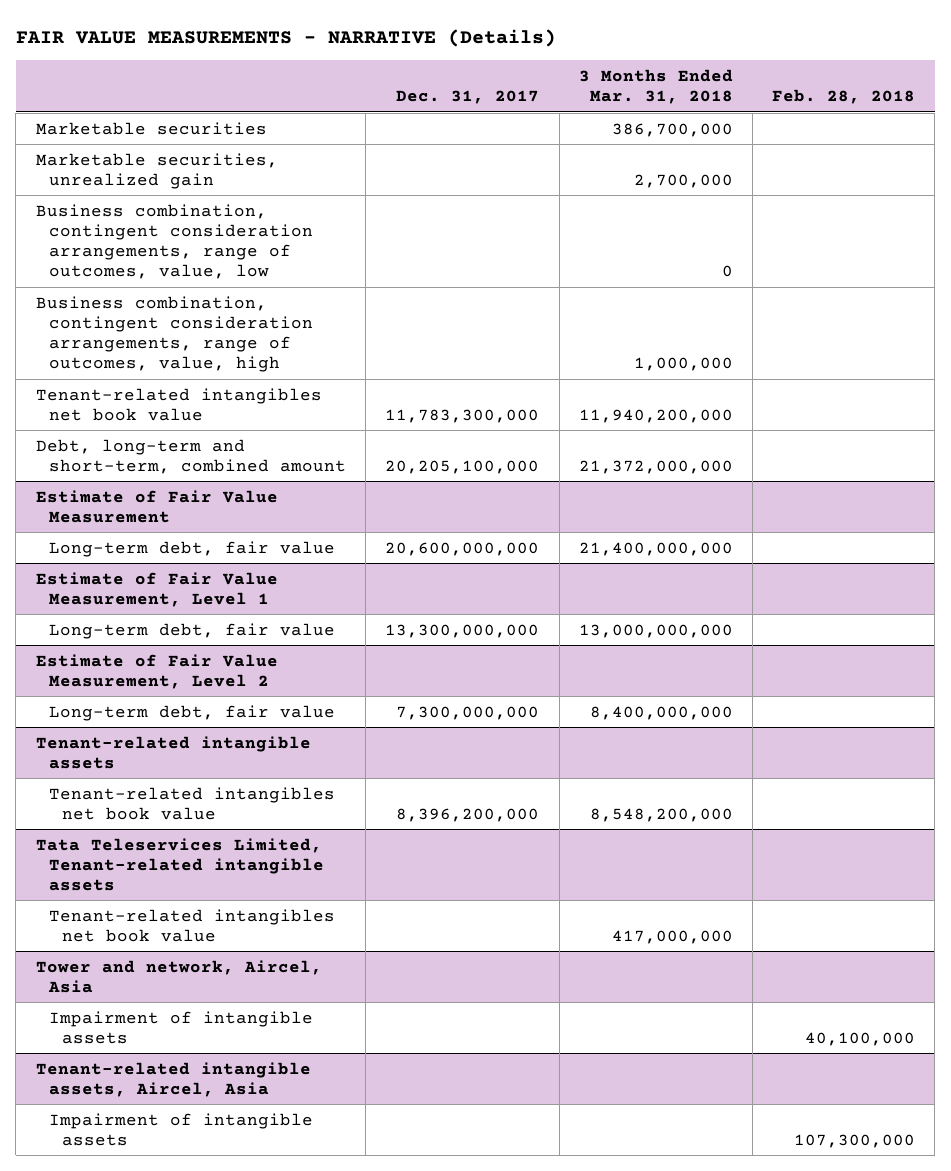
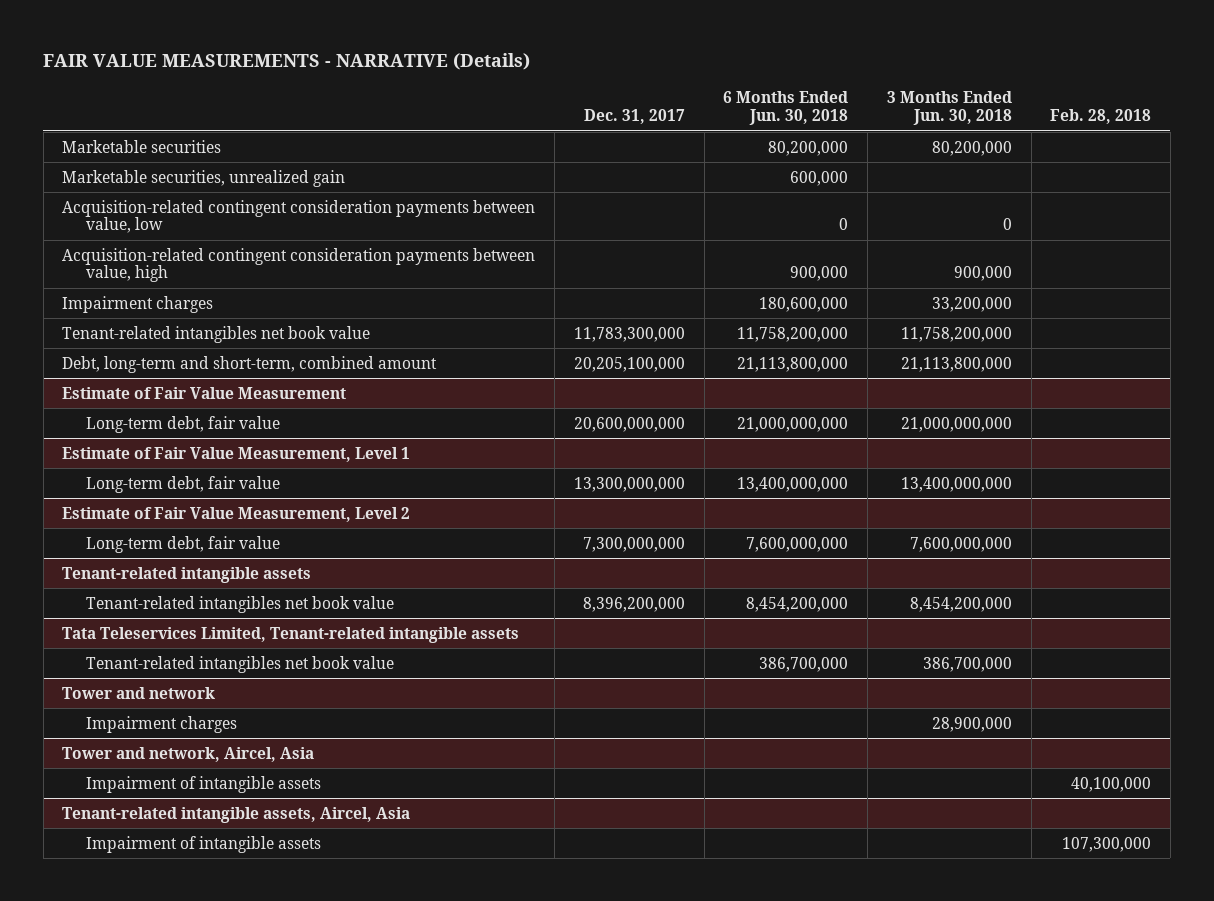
- | Dec. 31, 2017 | 3 Months Ended Mar. 31, 2018 | Feb. 28, 2018
+ | Dec. 31, 2017 | 6 Months Ended Jun. 30, 2018 | 3 Months Ended Jun. 30, 2018 | Feb. 28, 2018
- Business combination, contingent consideration arrangements, range of outcomes, value, low | | 0 |
- Business combination, contingent consideration arrangements, range of outcomes, value, high | | 1,000,000 |
+ Acquisition-related contingent consideration payments between value, low | | 0 | 0 |
+ Acquisition-related contingent consideration payments between value, high | | 900,000 | 900,000 |
+ Impairment charges | | 180,600,000 | 33,200,000 |
+ Tower and network
+ Impairment charges | | | 28,900,000 |

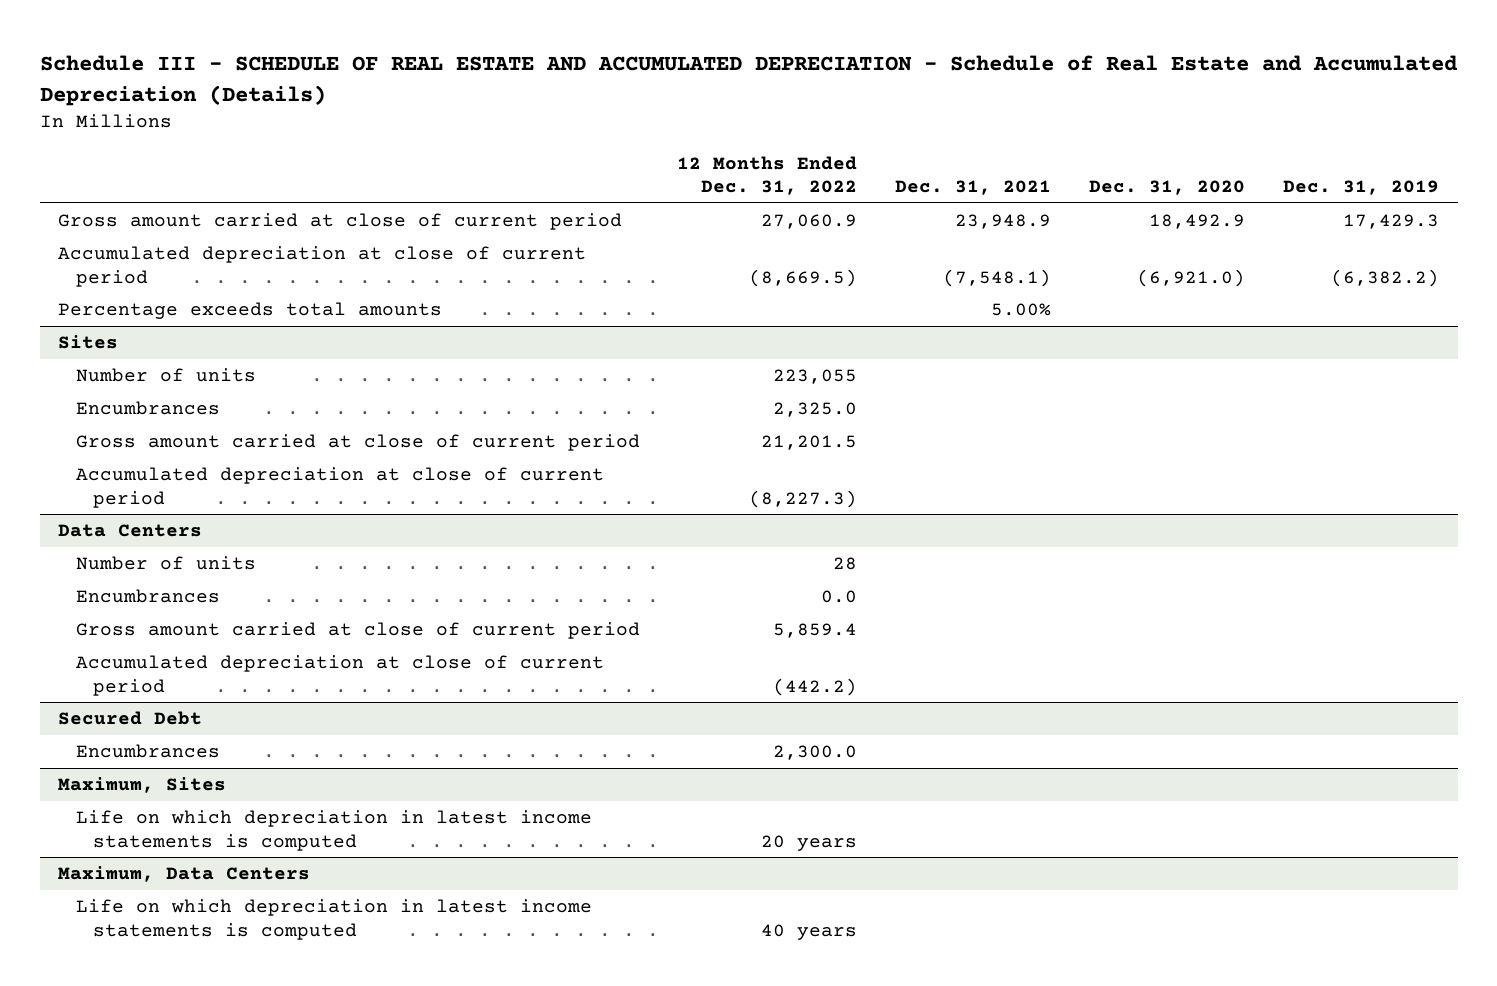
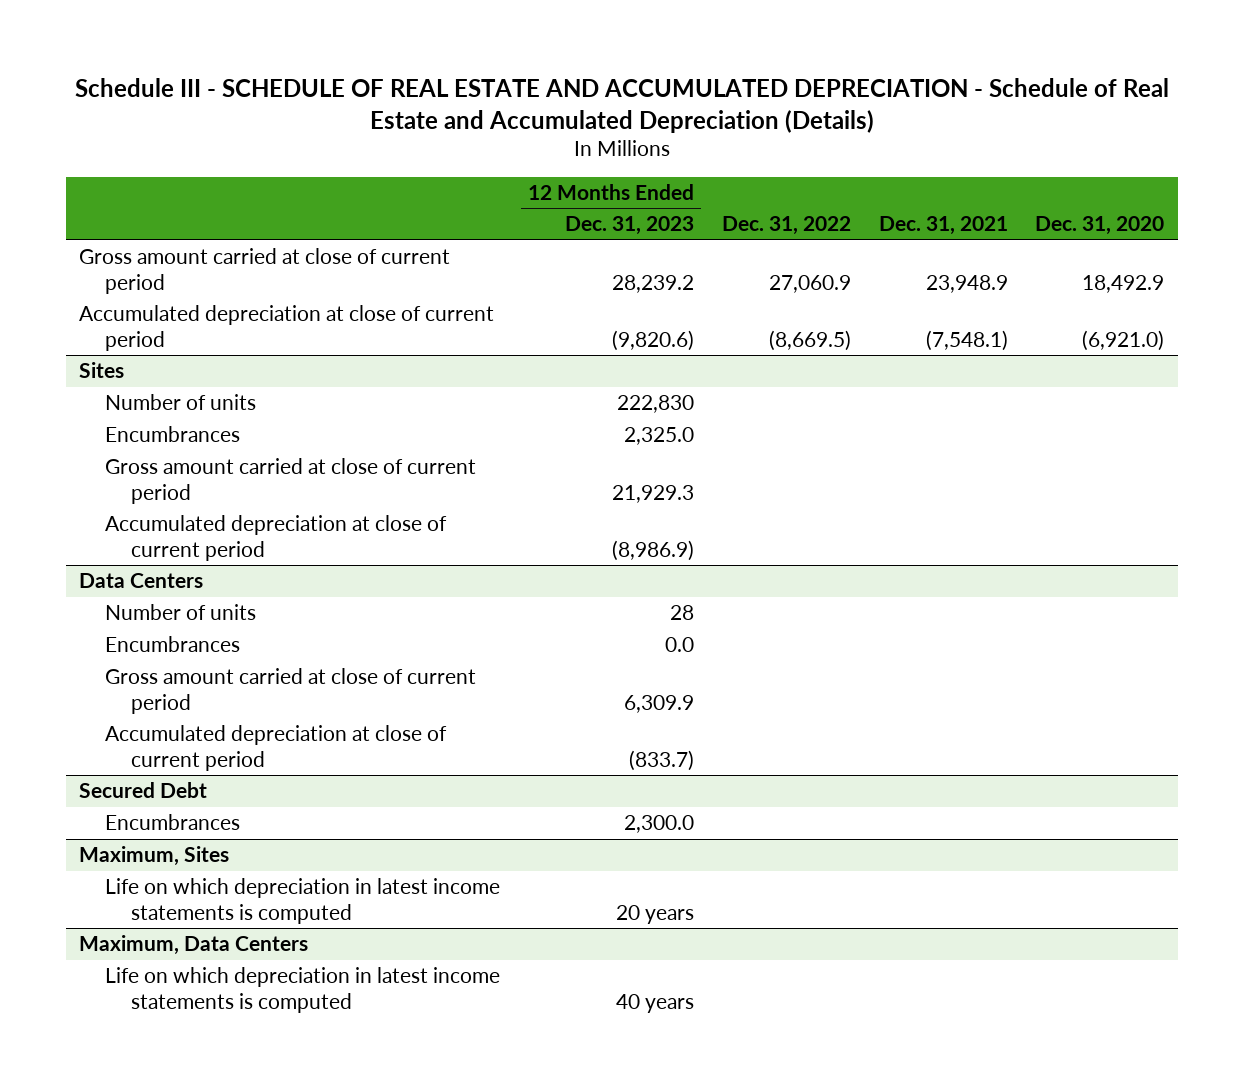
- | 12 Months Ended Dec. 31, 2022 | Dec. 31, 2021 | Dec. 31, 2020 | Dec. 31, 2019
+ | 12 Months Ended Dec. 31, 2023 | Dec. 31, 2022 | Dec. 31, 2021 | Dec. 31, 2020
- Percentage exceeds total amounts | | 5.00% | |

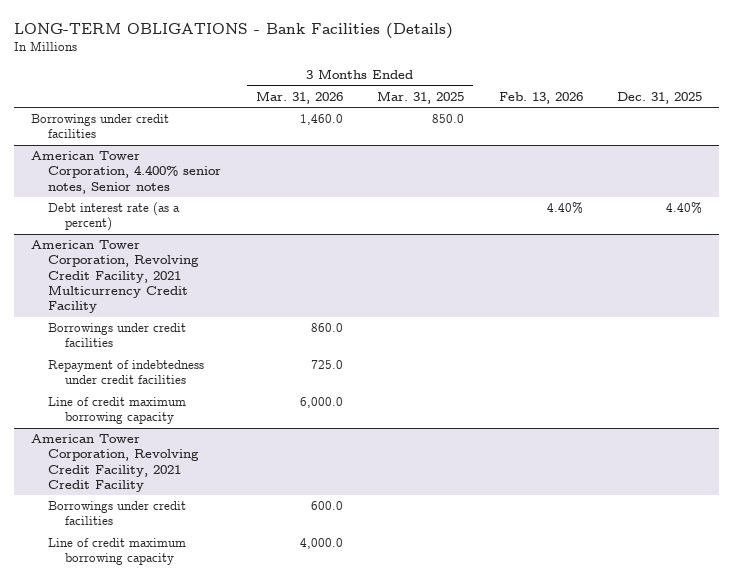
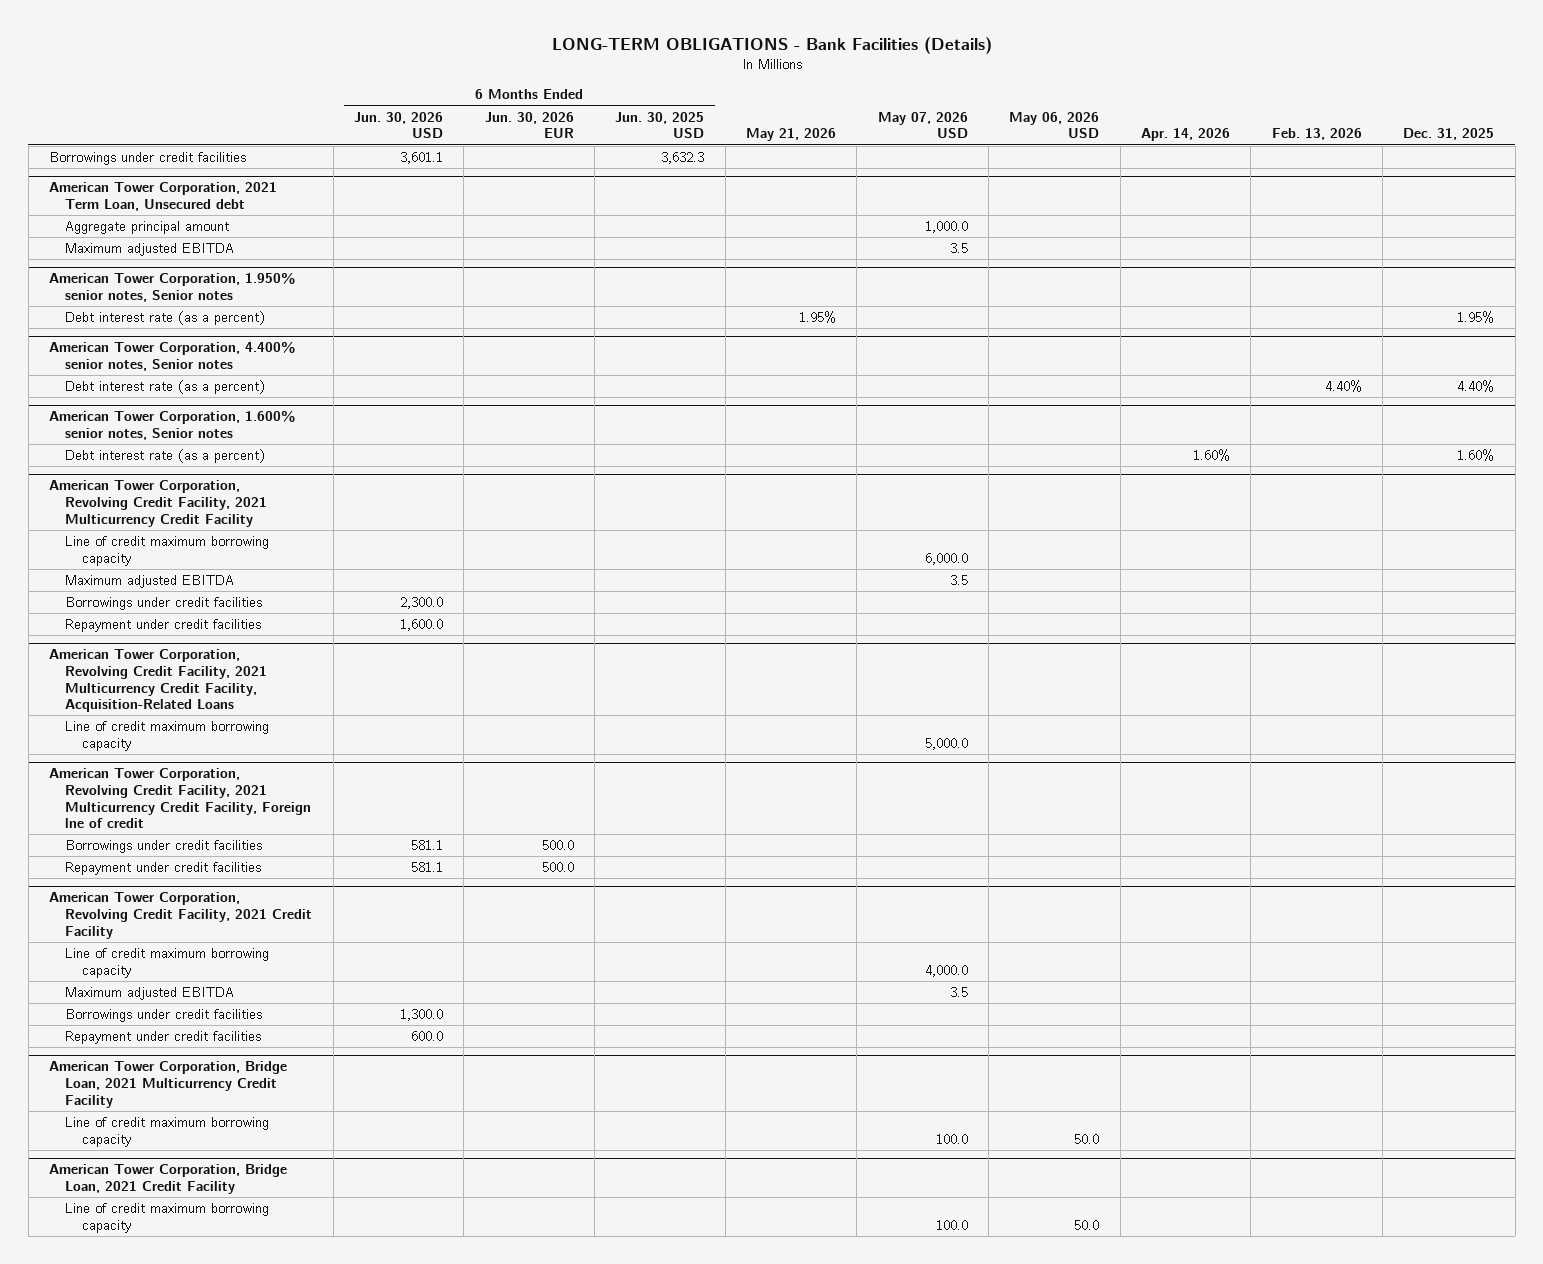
- | 3 Months Ended Mar. 31, 2026 | 3 Months Ended Mar. 31, 2025 | Feb. 13, 2026 | Dec. 31, 2025
+ | 6 Months Ended Jun. 30, 2026 USD | 6 Months Ended Jun. 30, 2026 EUR | 6 Months Ended Jun. 30, 2025 USD | May 21, 2026 | May 07, 2026 USD | May 06, 2026 USD | Apr. 14, 2026 | Feb. 13, 2026 | Dec. 31, 2025
+ American Tower Corporation, 2021 Term Loan, Unsecured debt
+ Aggregate principal amount | | | | | 1,000.0 | | | |
+ Maximum adjusted EBITDA | | | | | 3.5 | | | |
+ American Tower Corporation, 1.950% senior notes, Senior notes
+ Debt interest rate (as a percent) | | | | 1.95% | | | | | 1.95%
+ American Tower Corporation, 1.600% senior notes, Senior notes
+ Debt interest rate (as a percent) | | | | | | | 1.60% | | 1.60%
@ American Tower Corporation, Revolving Credit Facility, 2021 Multicurrency Credit Facility
- Repayment of indebtedness under credit facilities | 725.0 | | |
+ Maximum adjusted EBITDA | | | | | 3.5 | | | |
moved down: Borrowings under credit facilities | 2,300.0 | | | | | | | |
+ Repayment under credit facilities | 1,600.0 | | | | | | | |
+ American Tower Corporation, Revolving Credit Facility, 2021 Multicurrency Credit Facility, Acquisition-Related Loans
+ Line of credit maximum borrowing capacity | | | | | 5,000.0 | | | |
+ American Tower Corporation, Revolving Credit Facility, 2021 Multicurrency Credit Facility, Foreign lne of credit
+ Borrowings under credit facilities | 581.1 | 500.0 | | | | | | |
+ Repayment under credit facilities | 581.1 | 500.0 | | | | | | |
@ American Tower Corporation, Revolving Credit Facility, 2021 Credit Facility
+ Maximum adjusted EBITDA | | | | | 3.5 | | | |
moved down: Borrowings under credit facilities | 1,300.0 | | | | | | | |
+ Repayment under credit facilities | 600.0 | | | | | | | |
+ American Tower Corporation, Bridge Loan, 2021 Multicurrency Credit Facility
+ Line of credit maximum borrowing capacity | | | | | 100.0 | 50.0 | | |
+ American Tower Corporation, Bridge Loan, 2021 Credit Facility
+ Line of credit maximum borrowing capacity | | | | | 100.0 | 50.0 | | |

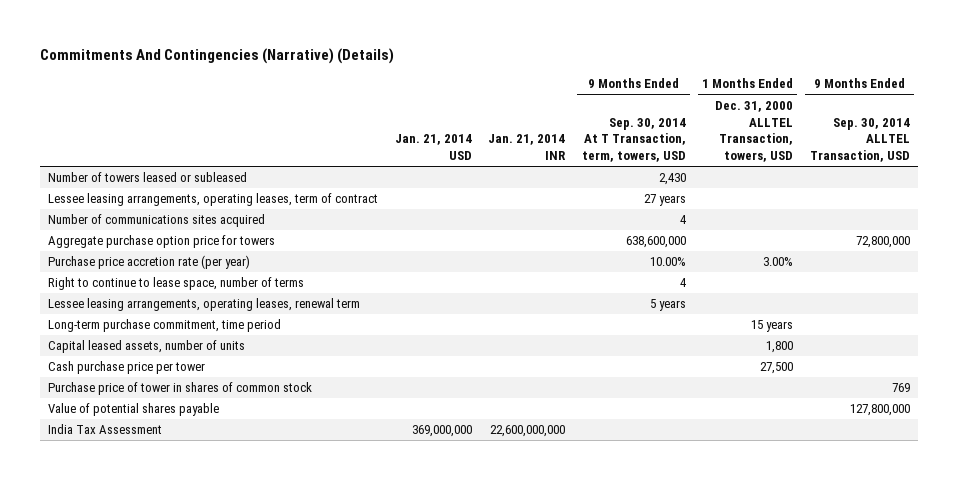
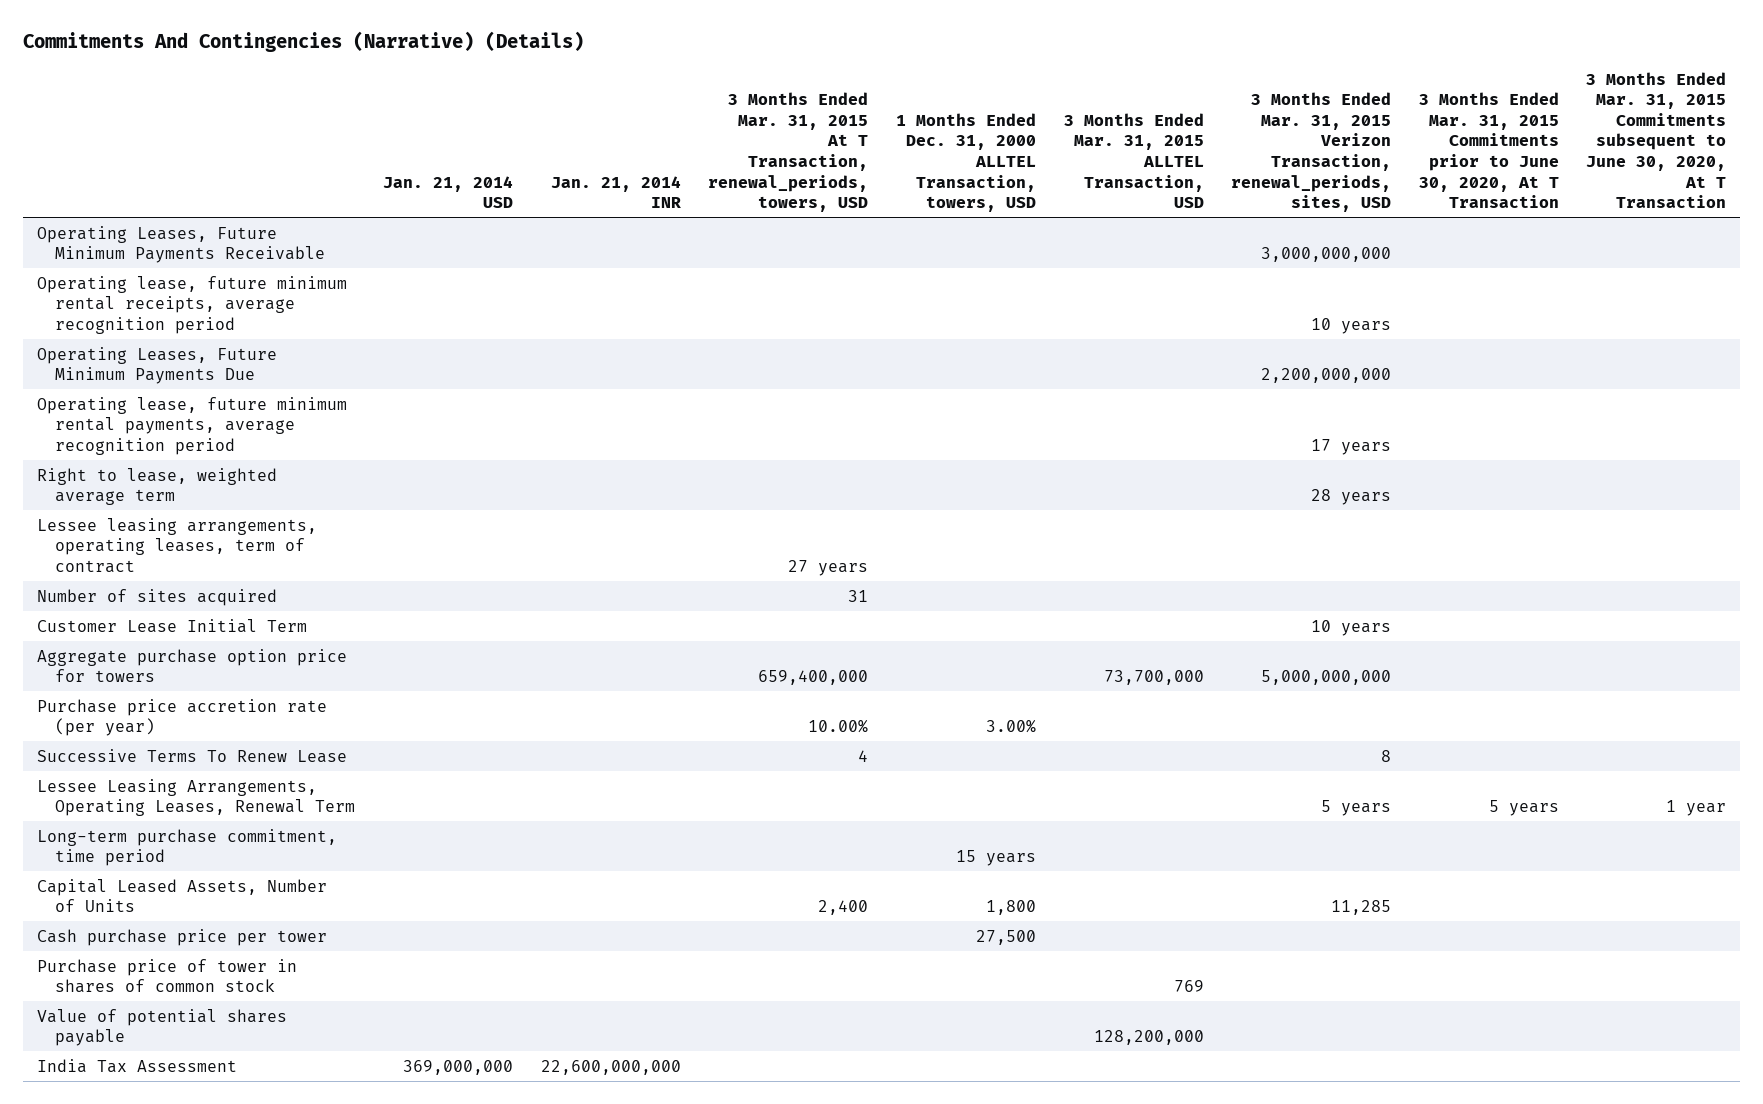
- | Jan. 21, 2014 USD | Jan. 21, 2014 INR | 9 Months Ended Sep. 30, 2014 At T Transaction, term, towers, USD | 1 Months Ended Dec. 31, 2000 ALLTEL Transaction, towers, USD | 9 Months Ended Sep. 30, 2014 ALLTEL Transaction, USD
+ | Jan. 21, 2014 USD | Jan. 21, 2014 INR | 3 Months Ended Mar. 31, 2015 At T Transaction, renewal_periods, towers, USD | 1 Months Ended Dec. 31, 2000 ALLTEL Transaction, towers, USD | 3 Months Ended Mar. 31, 2015 ALLTEL Transaction, USD | 3 Months Ended Mar. 31, 2015 Verizon Transaction, renewal_periods, sites, USD | 3 Months Ended Mar. 31, 2015 Commitments prior to June 30, 2020, At T Transaction | 3 Months Ended Mar. 31, 2015 Commitments subsequent to June 30, 2020, At T Transaction
- Number of towers leased or subleased | | | 2,430 | |
+ Operating Leases, Future Minimum Payments Receivable | | | | | | 3,000,000,000 | |
+ Operating lease, future minimum rental receipts, average recognition period | | | | | | 10 years | |
+ Operating Leases, Future Minimum Payments Due | | | | | | 2,200,000,000 | |
+ Operating lease, future minimum rental payments, average recognition period | | | | | | 17 years | |
+ Right to lease, weighted average term | | | | | | 28 years | |
- Number of communications sites acquired | | | 4 | |
+ Number of sites acquired | | | 31 | | | | |
+ Customer Lease Initial Term | | | | | | 10 years | |
- Right to continue to lease space, number of terms | | | 4 | |
- Lessee leasing arrangements, operating leases, renewal term | | | 5 years | |
+ Successive Terms To Renew Lease | | | 4 | | | 8 | |
+ Lessee Leasing Arrangements, Operating Leases, Renewal Term | | | | | | 5 years | 5 years | 1 year
- Capital leased assets, number of units | | | | 1,800 |
+ Capital Leased Assets, Number of Units | | | 2,400 | 1,800 | | 11,285 | |

